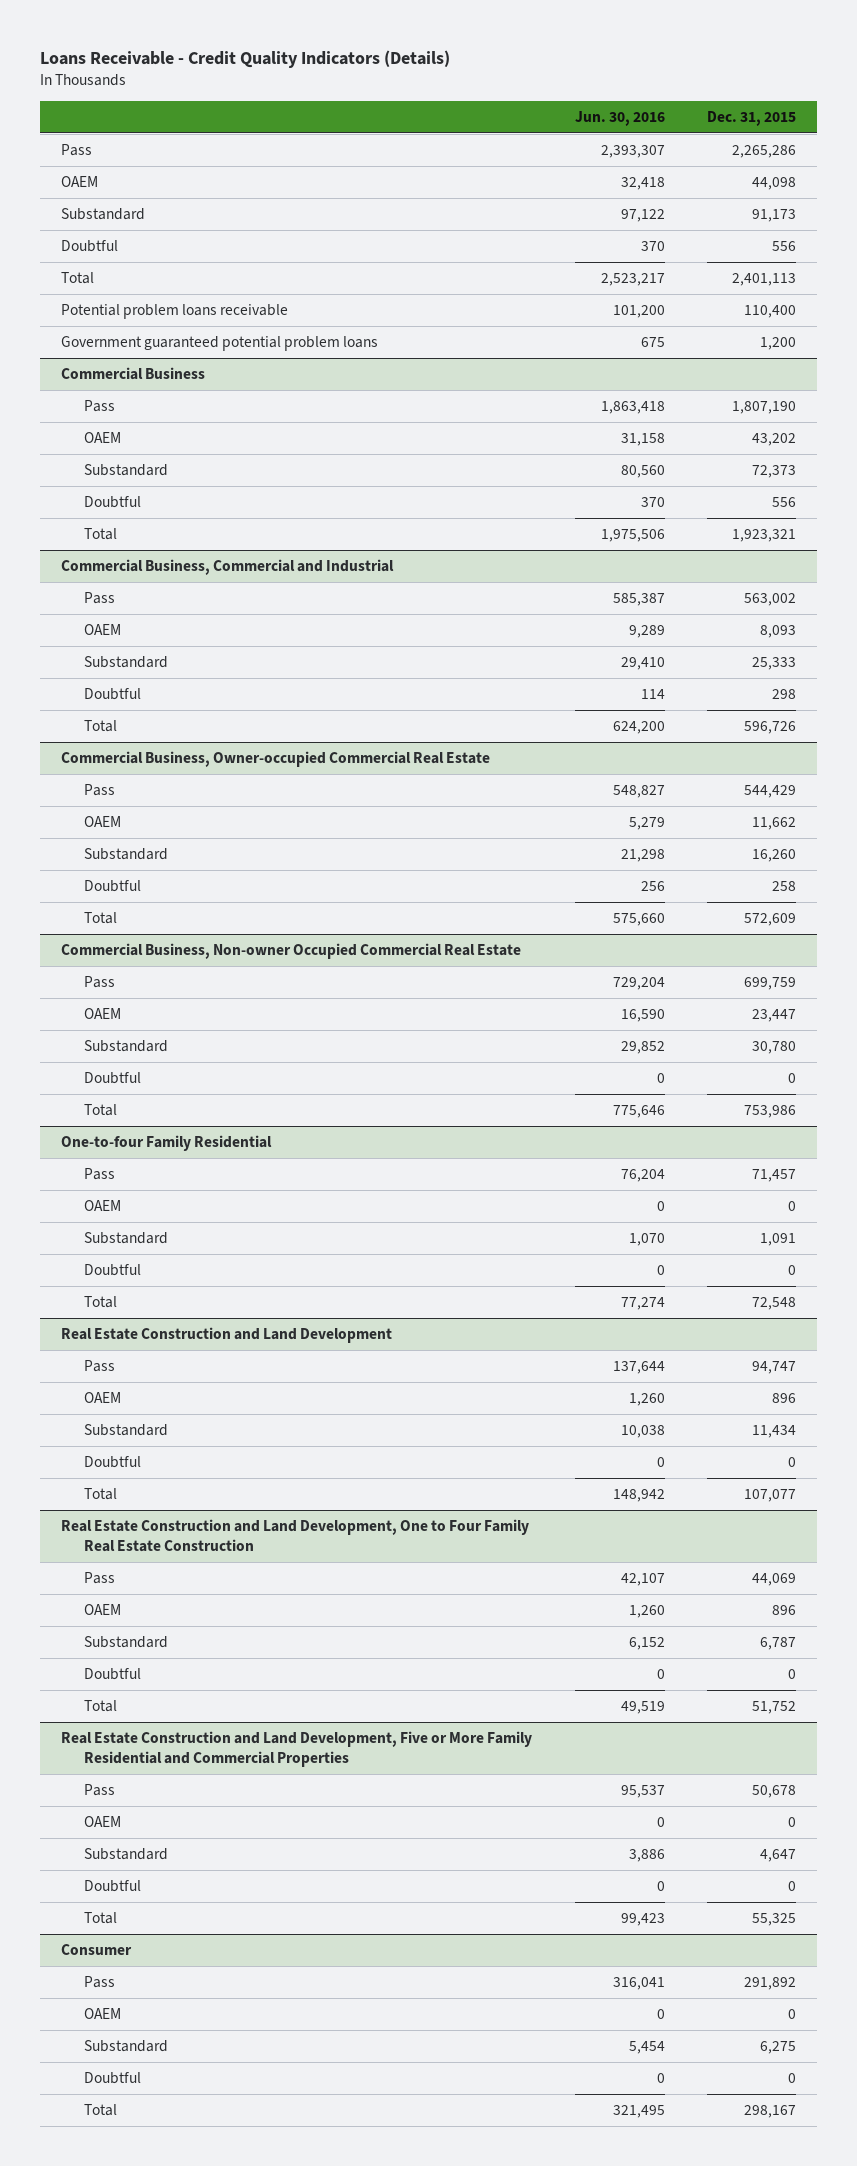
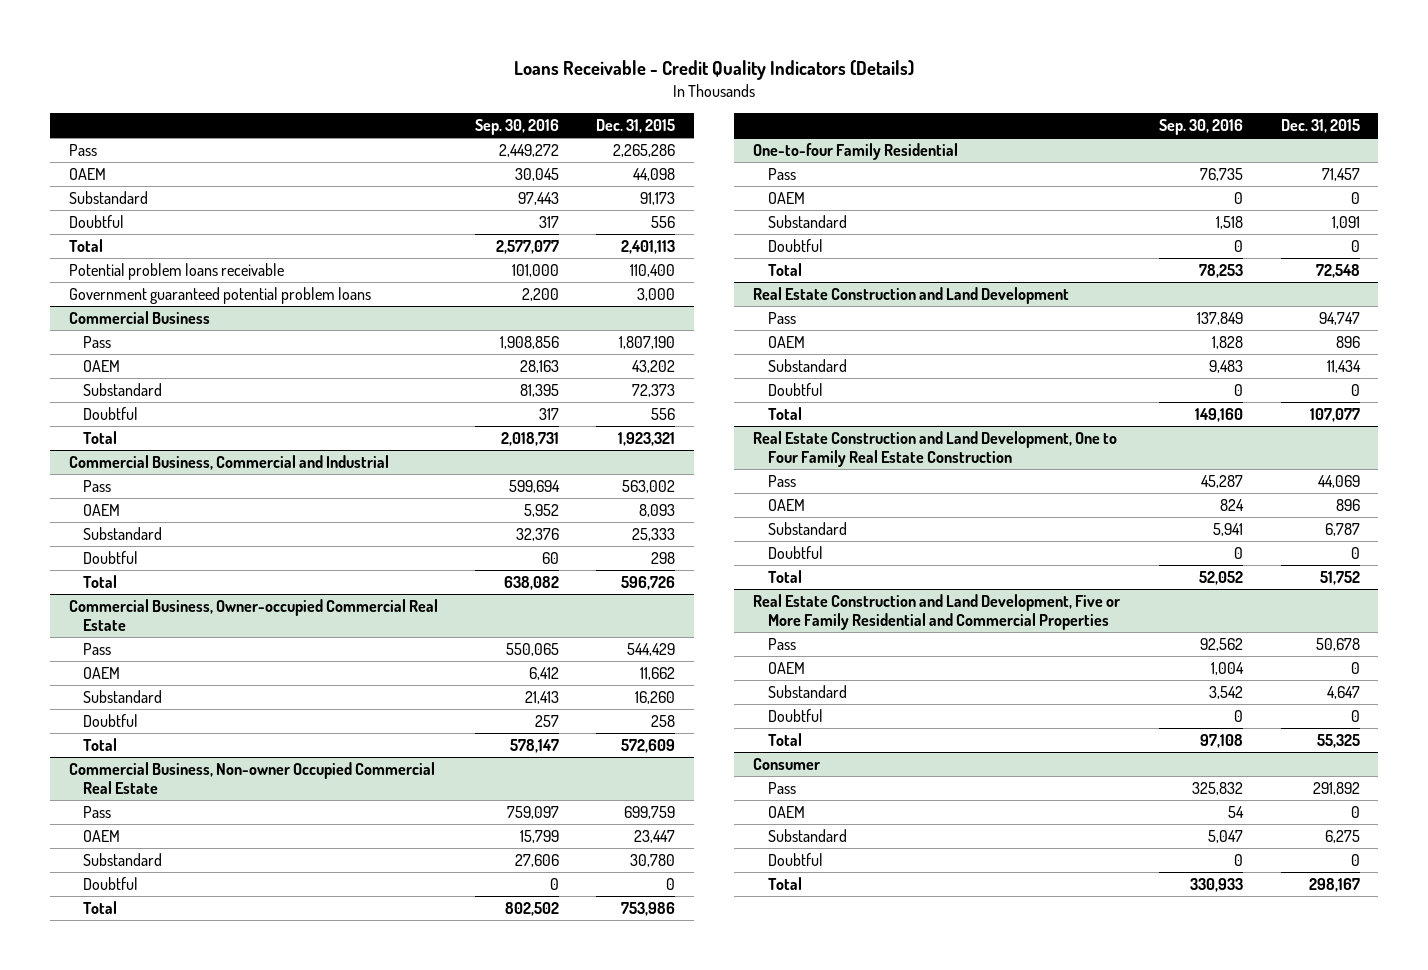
- | Jun. 30, 2016 | Dec. 31, 2015
+ | Sep. 30, 2016 | Dec. 31, 2015
- Government guaranteed potential problem loans | 675 | 1,200
+ Government guaranteed potential problem loans | 2,200 | 3,000

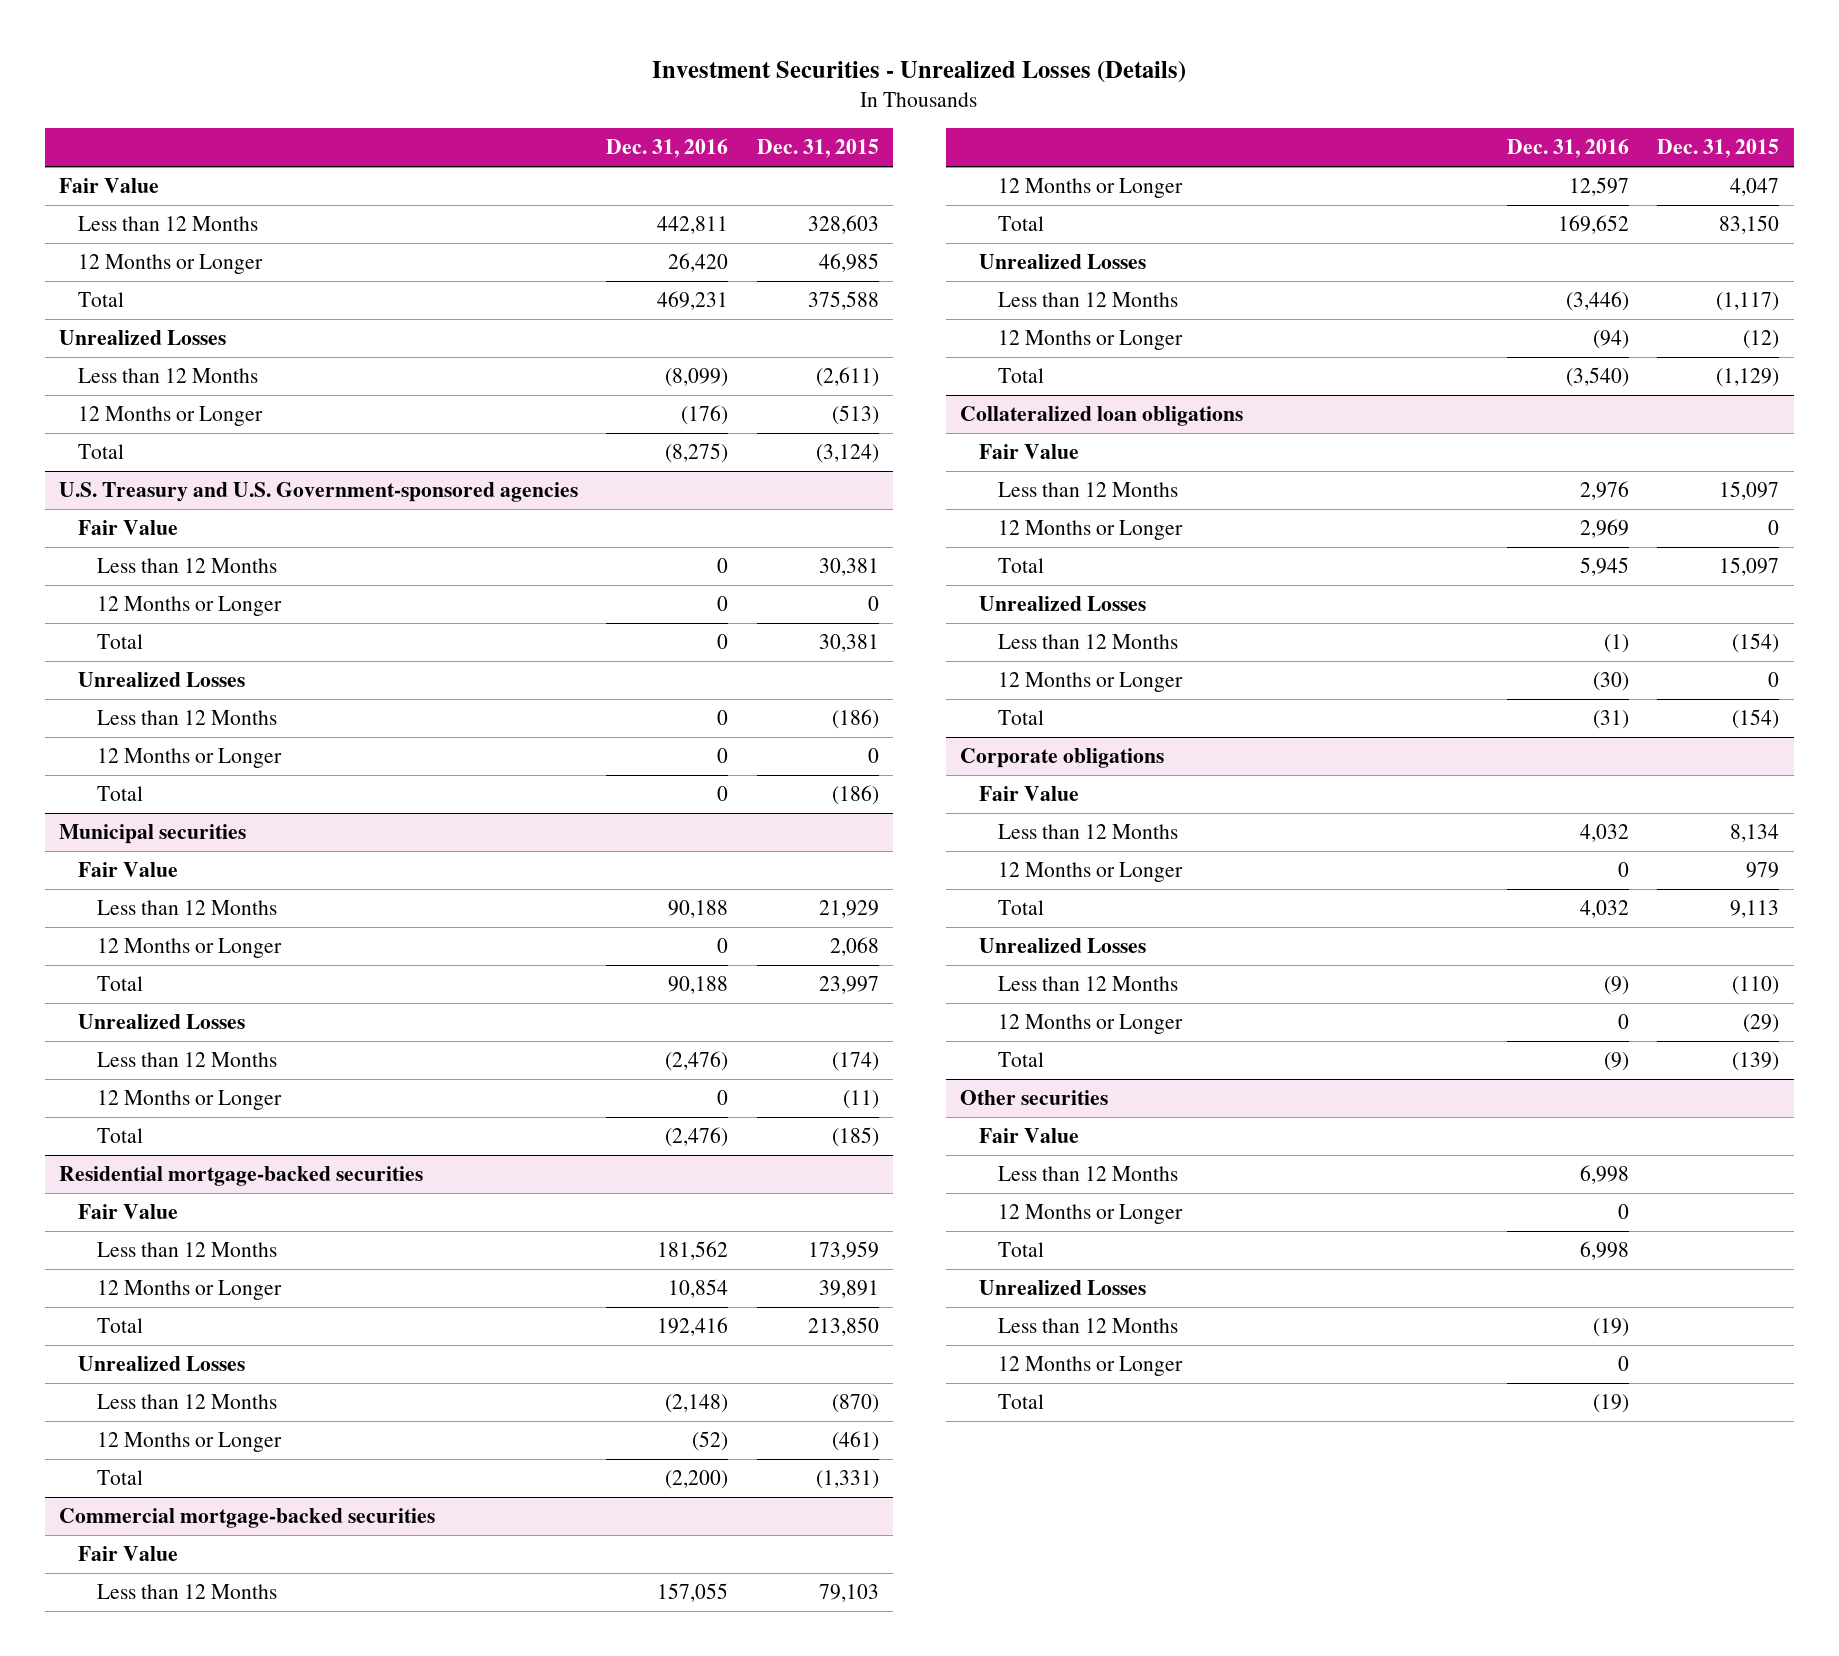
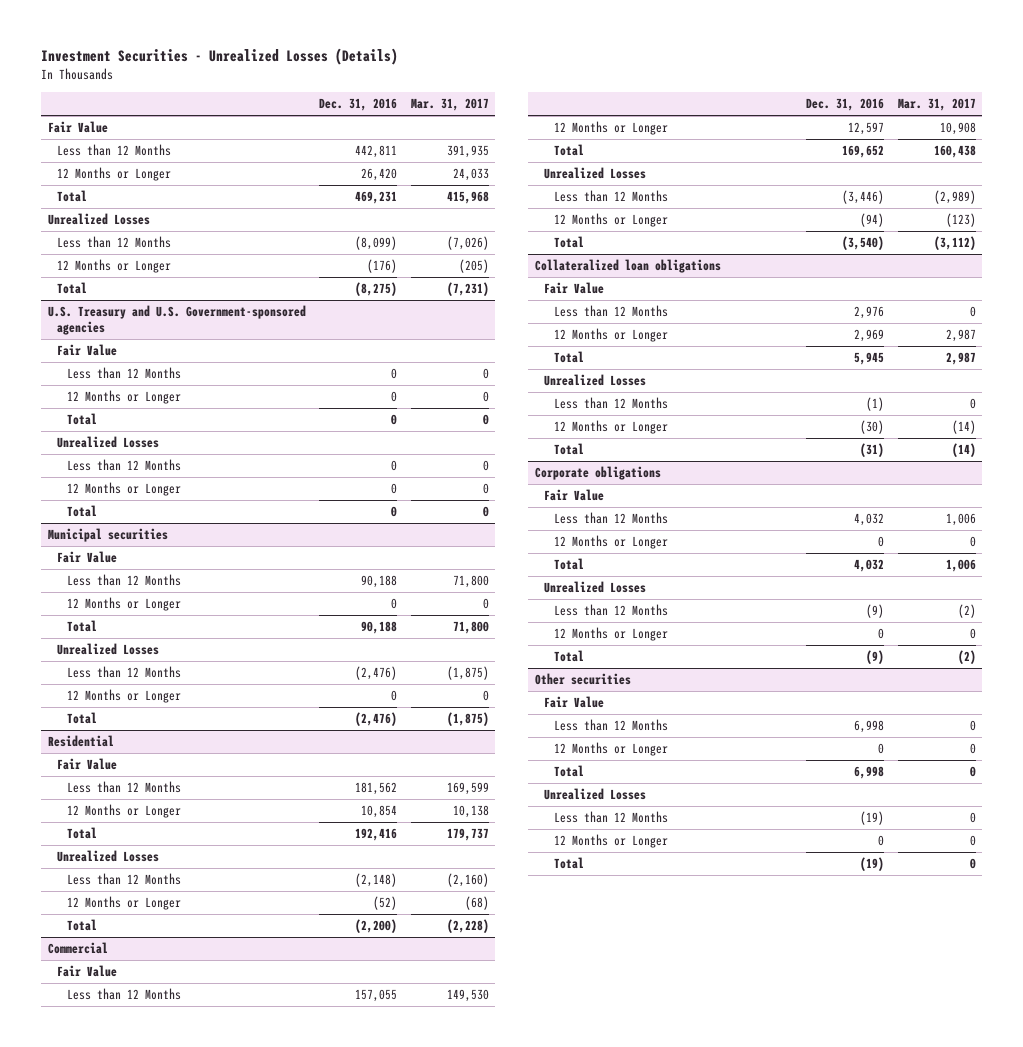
- | Dec. 31, 2016 | Dec. 31, 2015
+ | Dec. 31, 2016 | Mar. 31, 2017
- Residential mortgage-backed securities
+ Residential
- Commercial mortgage-backed securities
+ Commercial

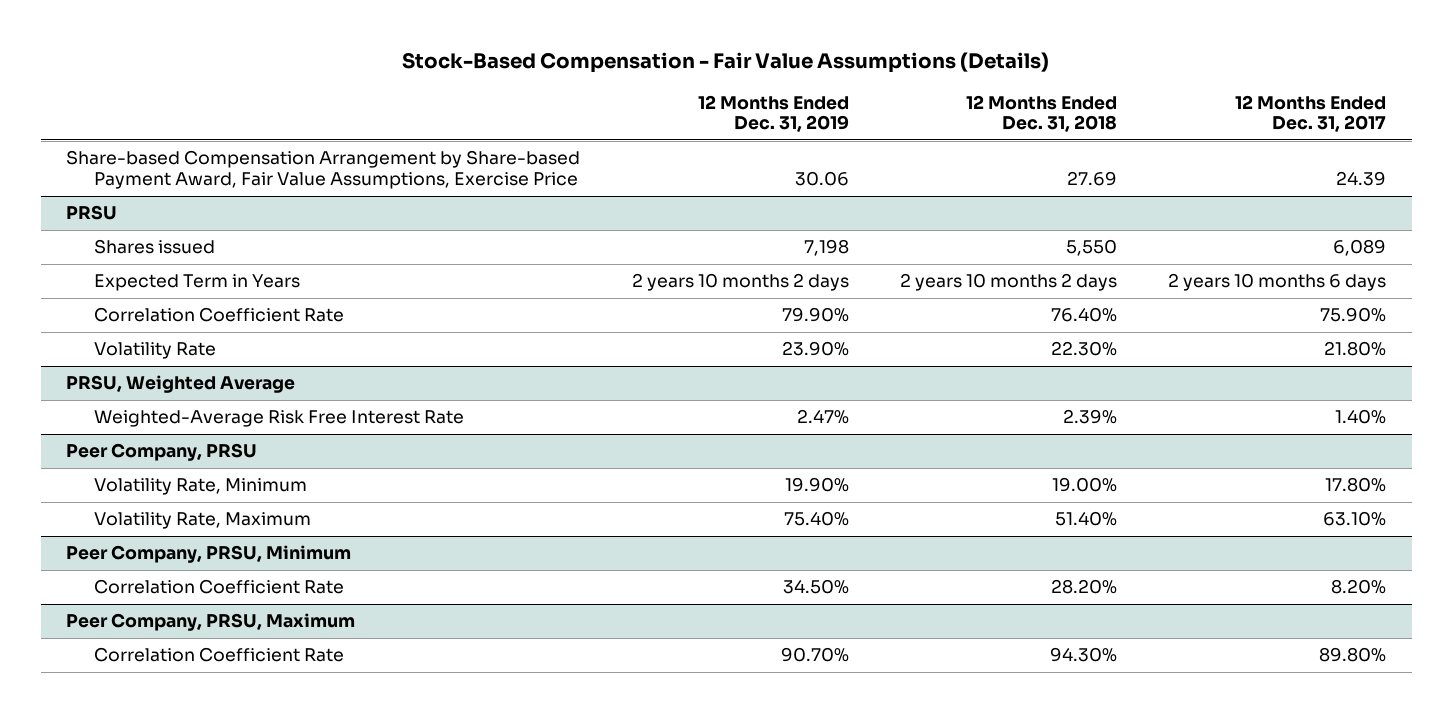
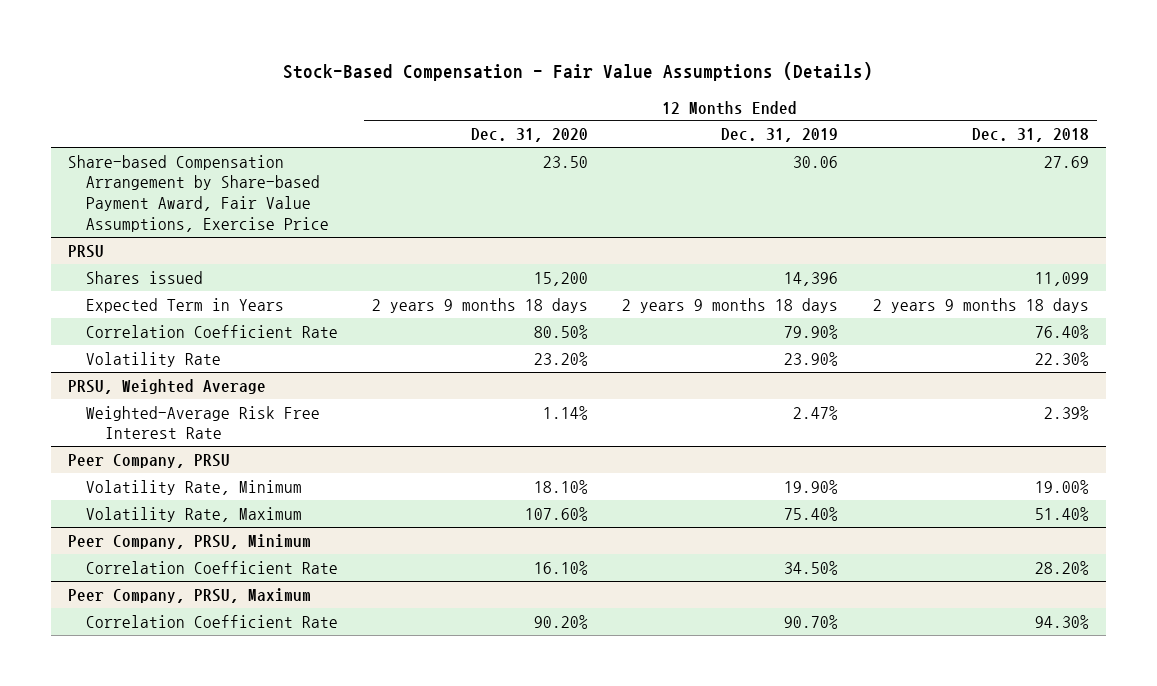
- | 12 Months Ended Dec. 31, 2019 | 12 Months Ended Dec. 31, 2018 | 12 Months Ended Dec. 31, 2017
+ | 12 Months Ended Dec. 31, 2020 | 12 Months Ended Dec. 31, 2019 | 12 Months Ended Dec. 31, 2018
@ PRSU
- Shares issued | 7,198 | 5,550 | 6,089
- Expected Term in Years | 2 years 10 months 2 days | 2 years 10 months 2 days | 2 years 10 months 6 days
+ Shares issued | 15,200 | 14,396 | 11,099
+ Expected Term in Years | 2 years 9 months 18 days | 2 years 9 months 18 days | 2 years 9 months 18 days

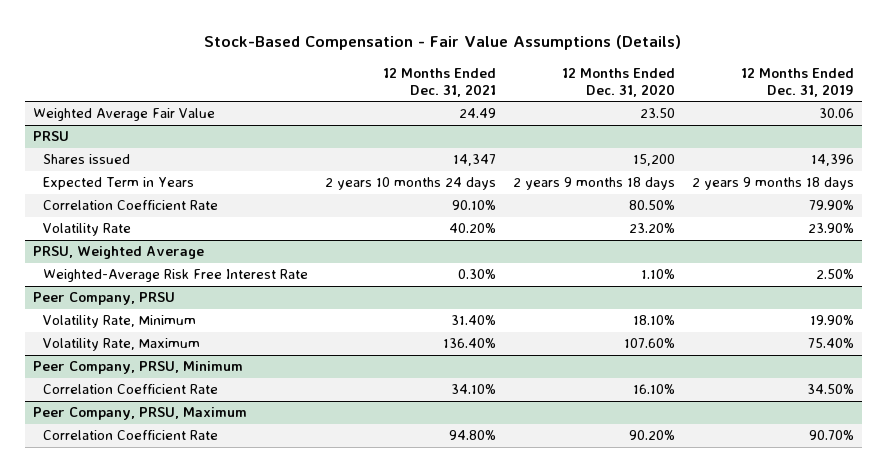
- | 12 Months Ended Dec. 31, 2020 | 12 Months Ended Dec. 31, 2019 | 12 Months Ended Dec. 31, 2018
+ | 12 Months Ended Dec. 31, 2021 | 12 Months Ended Dec. 31, 2020 | 12 Months Ended Dec. 31, 2019
- Share-based Compensation Arrangement by Share-based Payment Award, Fair Value Assumptions, Exercise Price | 23.50 | 30.06 | 27.69
+ Weighted Average Fair Value | 24.49 | 23.50 | 30.06
@ PRSU, Weighted Average
- Weighted-Average Risk Free Interest Rate | 1.14% | 2.47% | 2.39%
+ Weighted-Average Risk Free Interest Rate | 0.30% | 1.10% | 2.50%

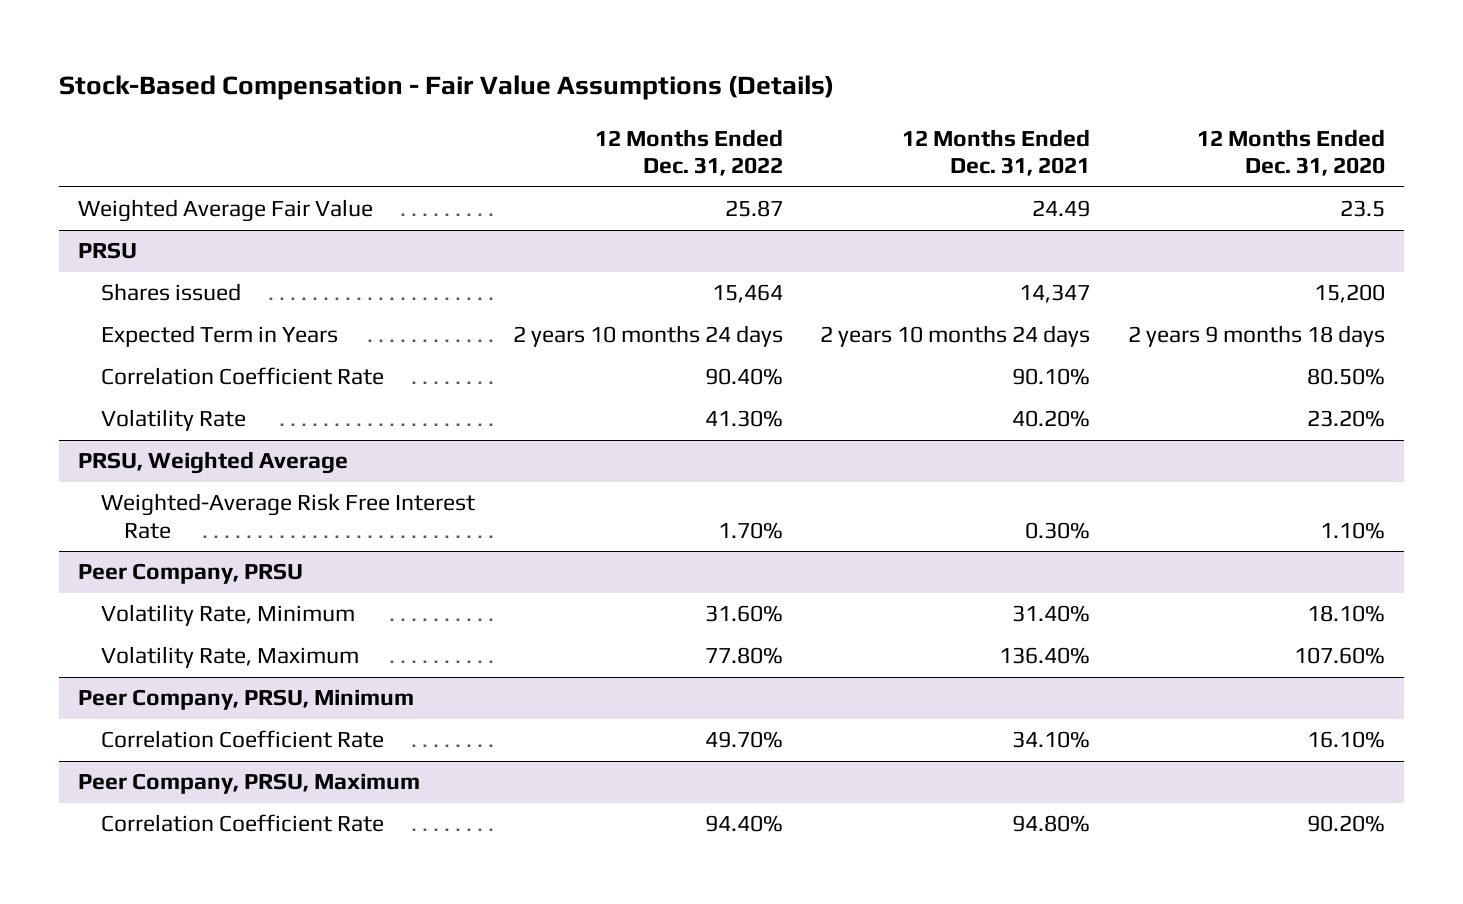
- | 12 Months Ended Dec. 31, 2021 | 12 Months Ended Dec. 31, 2020 | 12 Months Ended Dec. 31, 2019
+ | 12 Months Ended Dec. 31, 2022 | 12 Months Ended Dec. 31, 2021 | 12 Months Ended Dec. 31, 2020
- Weighted Average Fair Value | 24.49 | 23.50 | 30.06
+ Weighted Average Fair Value | 25.87 | 24.49 | 23.5

